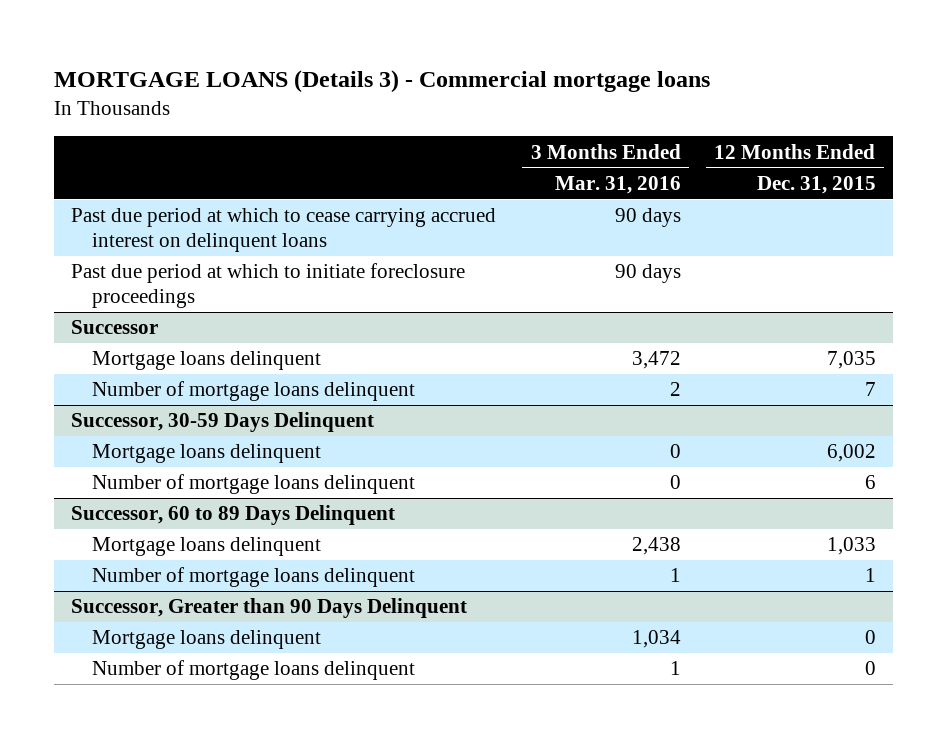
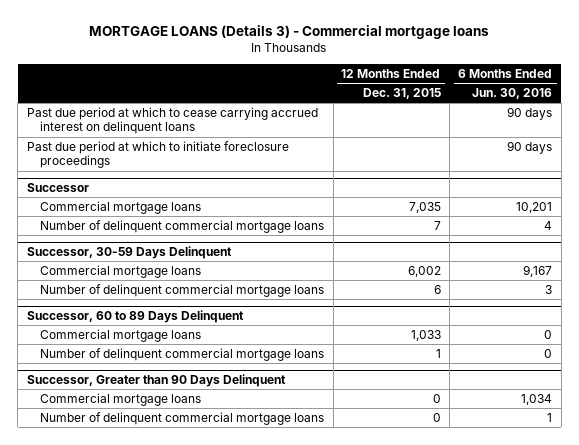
- | 3 Months Ended Mar. 31, 2016 | 12 Months Ended Dec. 31, 2015
+ | 12 Months Ended Dec. 31, 2015 | 6 Months Ended Jun. 30, 2016
@ Successor
- Mortgage loans delinquent | 3,472 | 7,035
- Number of mortgage loans delinquent | 2 | 7
+ Commercial mortgage loans | 7,035 | 10,201
+ Number of delinquent commercial mortgage loans | 7 | 4
@ Successor, 30-59 Days Delinquent
- Mortgage loans delinquent | 0 | 6,002
- Number of mortgage loans delinquent | 0 | 6
+ Commercial mortgage loans | 6,002 | 9,167
+ Number of delinquent commercial mortgage loans | 6 | 3
@ Successor, 60 to 89 Days Delinquent
- Mortgage loans delinquent | 2,438 | 1,033
- Number of mortgage loans delinquent | 1 | 1
+ Commercial mortgage loans | 1,033 | 0
+ Number of delinquent commercial mortgage loans | 1 | 0
@ Successor, Greater than 90 Days Delinquent
- Mortgage loans delinquent | 1,034 | 0
- Number of mortgage loans delinquent | 1 | 0
+ Commercial mortgage loans | 0 | 1,034
+ Number of delinquent commercial mortgage loans | 0 | 1

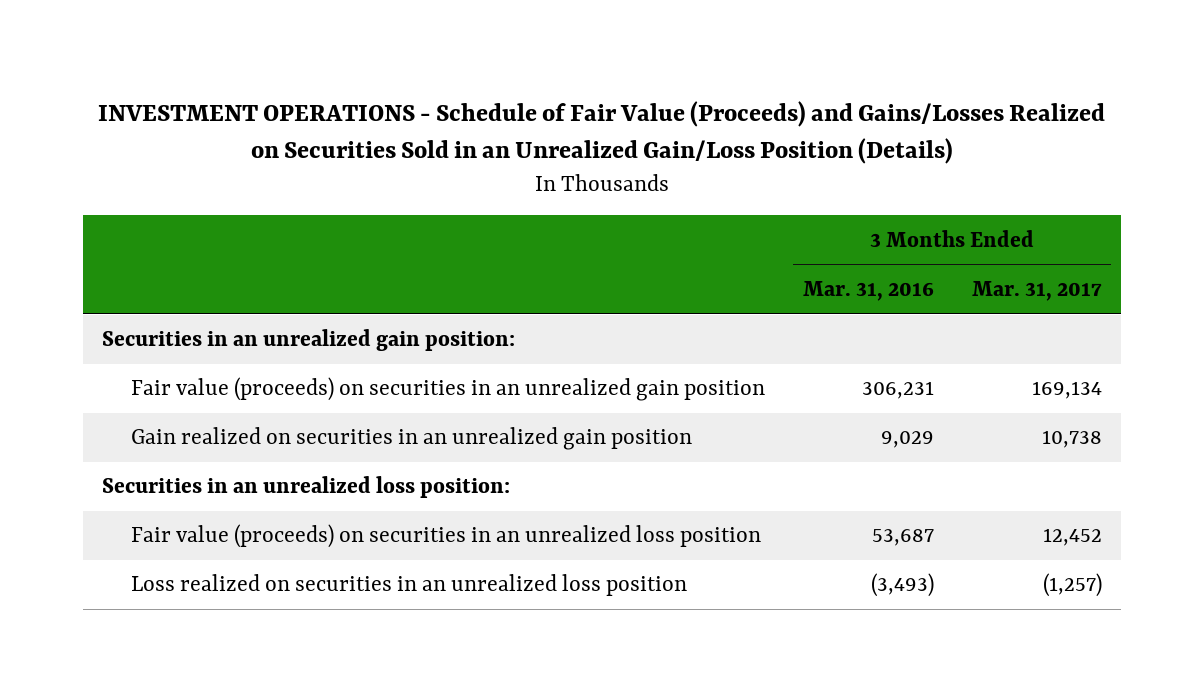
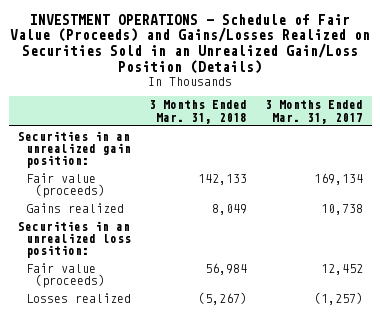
- | 3 Months Ended Mar. 31, 2016 | 3 Months Ended Mar. 31, 2017
+ | 3 Months Ended Mar. 31, 2018 | 3 Months Ended Mar. 31, 2017
- Fair value (proceeds) on securities in an unrealized gain position | 306,231 | 169,134
- Gain realized on securities in an unrealized gain position | 9,029 | 10,738
+ Fair value (proceeds) | 142,133 | 169,134
+ Gains realized | 8,049 | 10,738
- Fair value (proceeds) on securities in an unrealized loss position | 53,687 | 12,452
- Loss realized on securities in an unrealized loss position | (3,493) | (1,257)
+ Fair value (proceeds) | 56,984 | 12,452
+ Losses realized | (5,267) | (1,257)

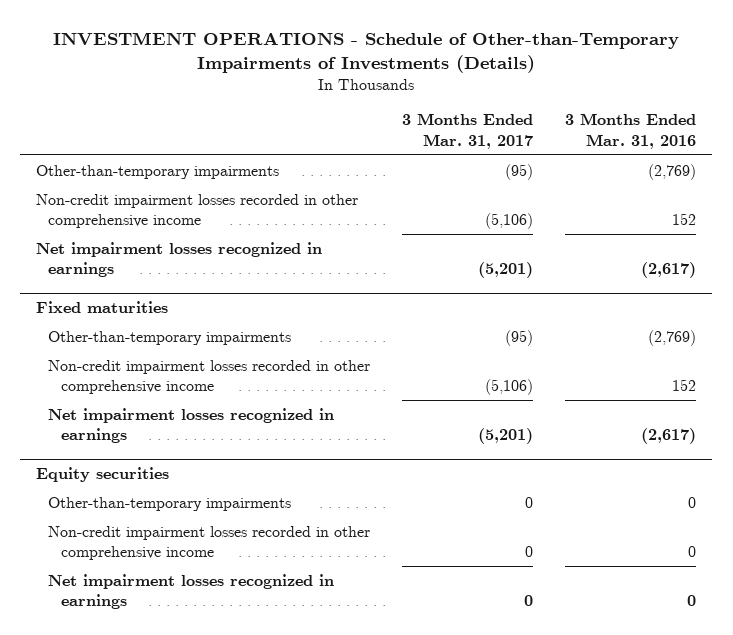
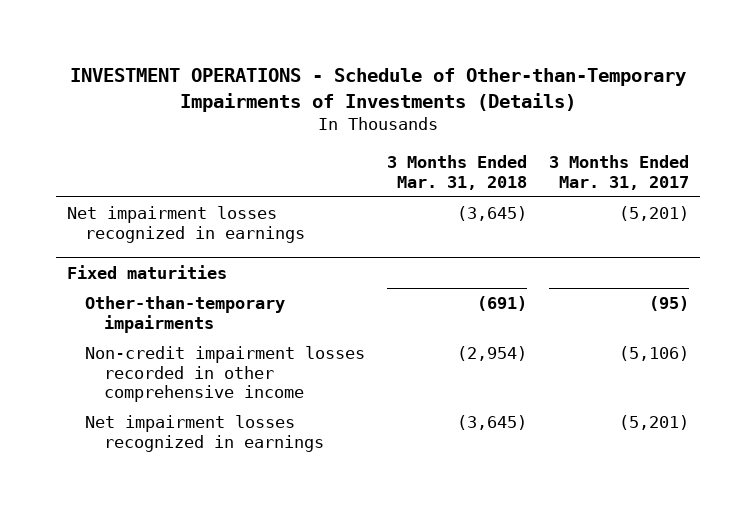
- | 3 Months Ended Mar. 31, 2017 | 3 Months Ended Mar. 31, 2016
+ | 3 Months Ended Mar. 31, 2018 | 3 Months Ended Mar. 31, 2017
- Other-than-temporary impairments | (95) | (2,769)
- Non-credit impairment losses recorded in other comprehensive income | (5,106) | 152
- Equity securities
- Other-than-temporary impairments | 0 | 0
- Non-credit impairment losses recorded in other comprehensive income | 0 | 0
- Net impairment losses recognized in earnings | 0 | 0

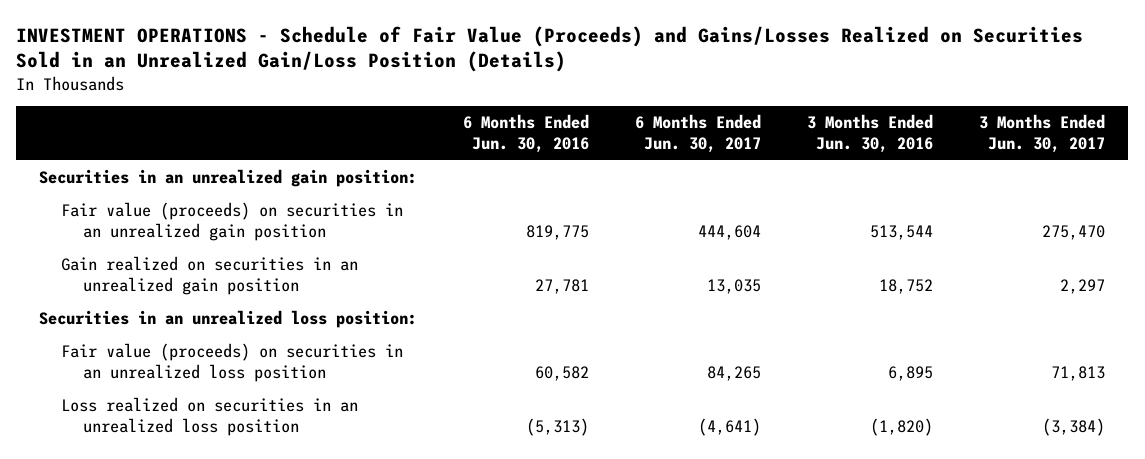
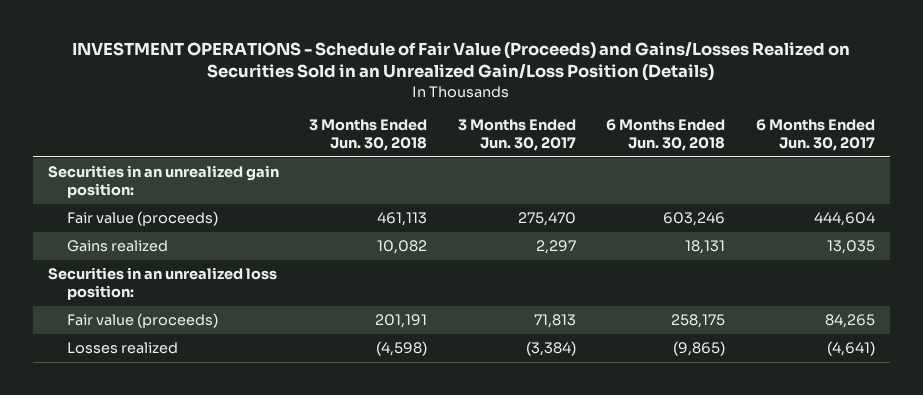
- | 6 Months Ended Jun. 30, 2016 | 6 Months Ended Jun. 30, 2017 | 3 Months Ended Jun. 30, 2016 | 3 Months Ended Jun. 30, 2017
+ | 3 Months Ended Jun. 30, 2018 | 3 Months Ended Jun. 30, 2017 | 6 Months Ended Jun. 30, 2018 | 6 Months Ended Jun. 30, 2017
- Fair value (proceeds) on securities in an unrealized gain position | 819,775 | 444,604 | 513,544 | 275,470
- Gain realized on securities in an unrealized gain position | 27,781 | 13,035 | 18,752 | 2,297
+ Fair value (proceeds) | 461,113 | 275,470 | 603,246 | 444,604
+ Gains realized | 10,082 | 2,297 | 18,131 | 13,035
- Fair value (proceeds) on securities in an unrealized loss position | 60,582 | 84,265 | 6,895 | 71,813
- Loss realized on securities in an unrealized loss position | (5,313) | (4,641) | (1,820) | (3,384)
+ Fair value (proceeds) | 201,191 | 71,813 | 258,175 | 84,265
+ Losses realized | (4,598) | (3,384) | (9,865) | (4,641)

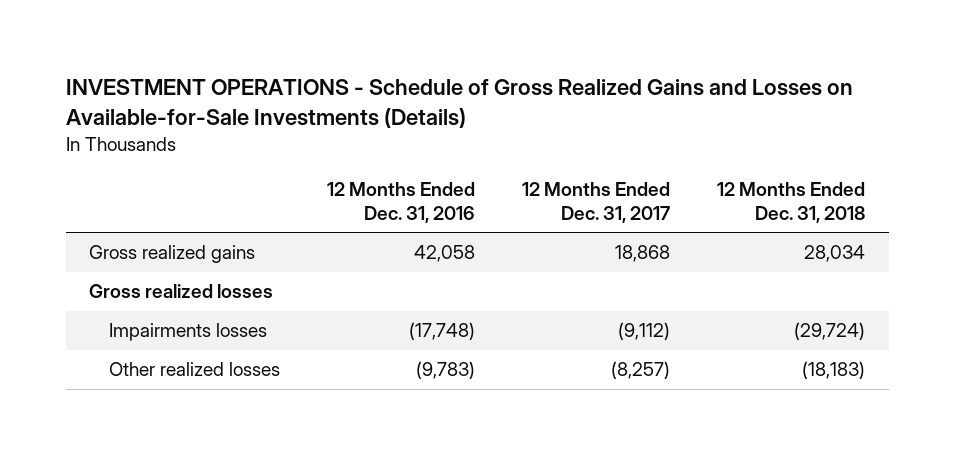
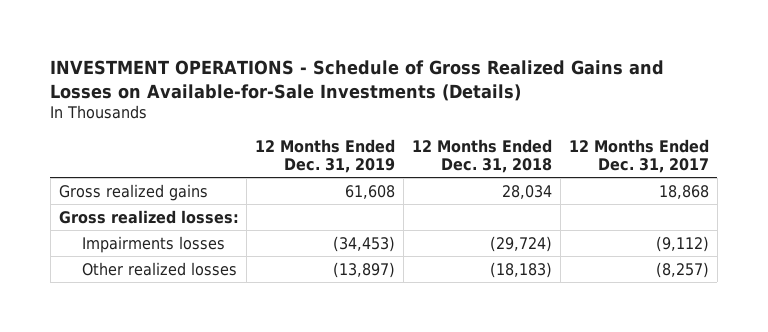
- | 12 Months Ended Dec. 31, 2016 | 12 Months Ended Dec. 31, 2017 | 12 Months Ended Dec. 31, 2018
+ | 12 Months Ended Dec. 31, 2019 | 12 Months Ended Dec. 31, 2018 | 12 Months Ended Dec. 31, 2017
- Gross realized losses
+ Gross realized losses:

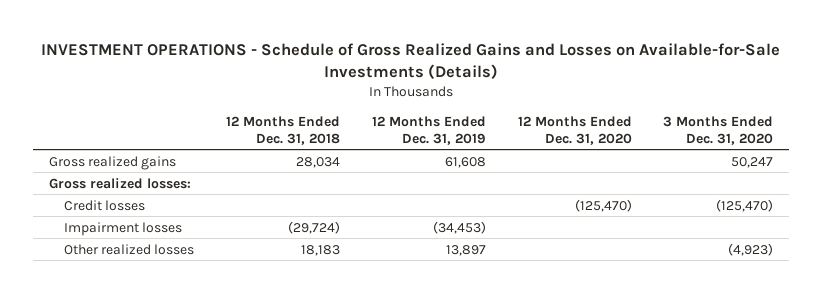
- | 12 Months Ended Dec. 31, 2019 | 12 Months Ended Dec. 31, 2018 | 12 Months Ended Dec. 31, 2017
+ | 12 Months Ended Dec. 31, 2018 | 12 Months Ended Dec. 31, 2019 | 12 Months Ended Dec. 31, 2020 | 3 Months Ended Dec. 31, 2020
- Impairments losses | (34,453) | (29,724) | (9,112)
- Other realized losses | (13,897) | (18,183) | (8,257)
+ Credit losses | | | (125,470) | (125,470)
+ Impairment losses | (29,724) | (34,453) | |
+ Other realized losses | 18,183 | 13,897 | | (4,923)

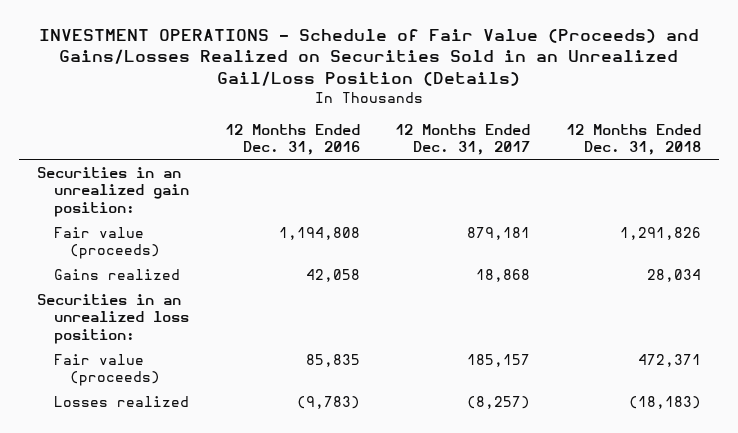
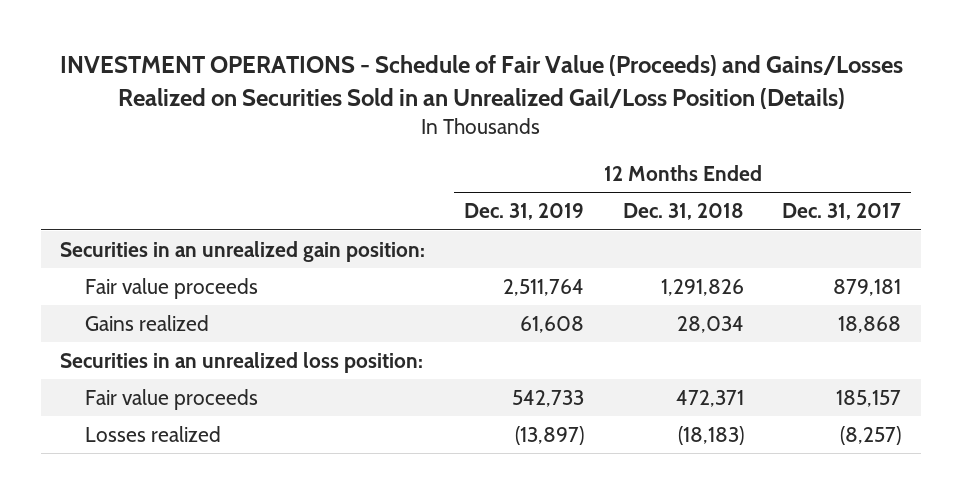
- | 12 Months Ended Dec. 31, 2016 | 12 Months Ended Dec. 31, 2017 | 12 Months Ended Dec. 31, 2018
+ | 12 Months Ended Dec. 31, 2019 | 12 Months Ended Dec. 31, 2018 | 12 Months Ended Dec. 31, 2017
- Fair value (proceeds) | 1,194,808 | 879,181 | 1,291,826
+ Fair value proceeds | 2,511,764 | 1,291,826 | 879,181
- Fair value (proceeds) | 85,835 | 185,157 | 472,371
+ Fair value proceeds | 542,733 | 472,371 | 185,157

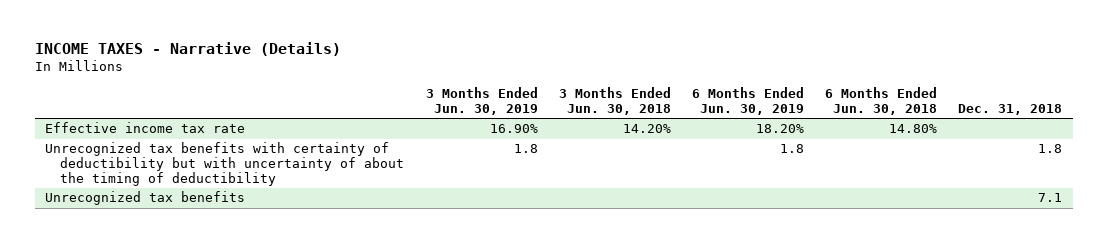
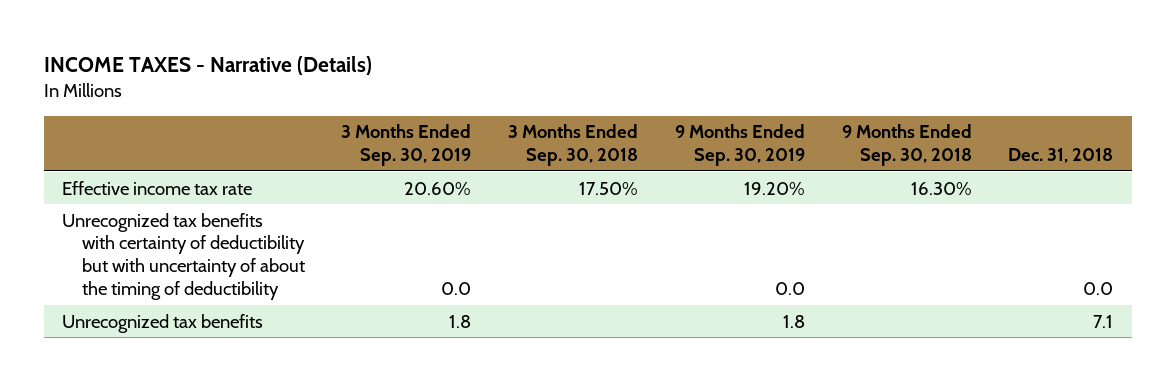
- | 3 Months Ended Jun. 30, 2019 | 3 Months Ended Jun. 30, 2018 | 6 Months Ended Jun. 30, 2019 | 6 Months Ended Jun. 30, 2018 | Dec. 31, 2018
+ | 3 Months Ended Sep. 30, 2019 | 3 Months Ended Sep. 30, 2018 | 9 Months Ended Sep. 30, 2019 | 9 Months Ended Sep. 30, 2018 | Dec. 31, 2018
- Unrecognized tax benefits with certainty of deductibility but with uncertainty of about the timing of deductibility | 1.8 | | 1.8 | | 1.8
+ Unrecognized tax benefits with certainty of deductibility but with uncertainty of about the timing of deductibility | 0.0 | | 0.0 | | 0.0

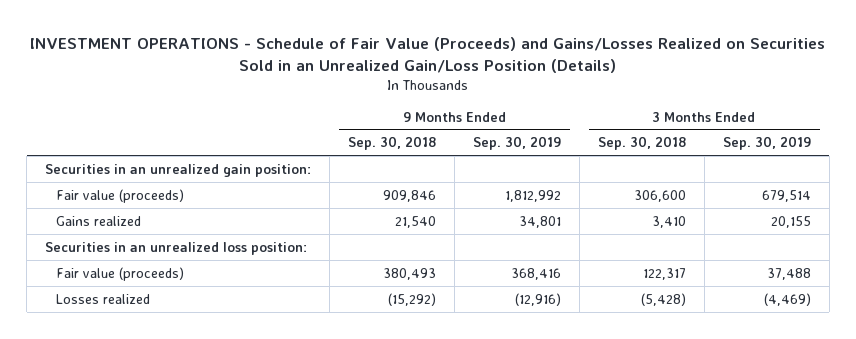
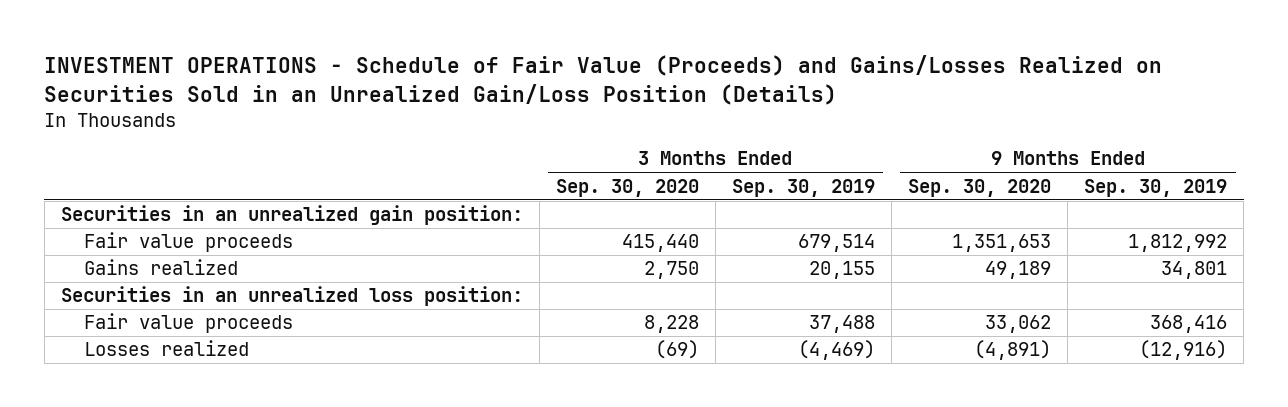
- | 9 Months Ended Sep. 30, 2018 | 9 Months Ended Sep. 30, 2019 | 3 Months Ended Sep. 30, 2018 | 3 Months Ended Sep. 30, 2019
+ | 3 Months Ended Sep. 30, 2020 | 3 Months Ended Sep. 30, 2019 | 9 Months Ended Sep. 30, 2020 | 9 Months Ended Sep. 30, 2019
- Fair value (proceeds) | 909,846 | 1,812,992 | 306,600 | 679,514
+ Fair value proceeds | 415,440 | 679,514 | 1,351,653 | 1,812,992
- Fair value (proceeds) | 380,493 | 368,416 | 122,317 | 37,488
+ Fair value proceeds | 8,228 | 37,488 | 33,062 | 368,416

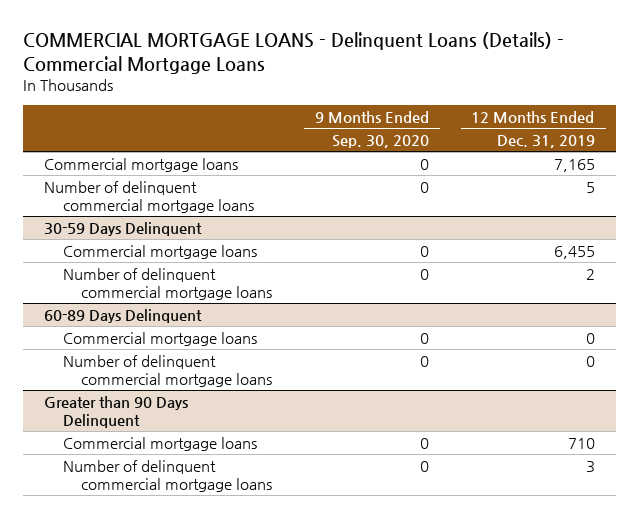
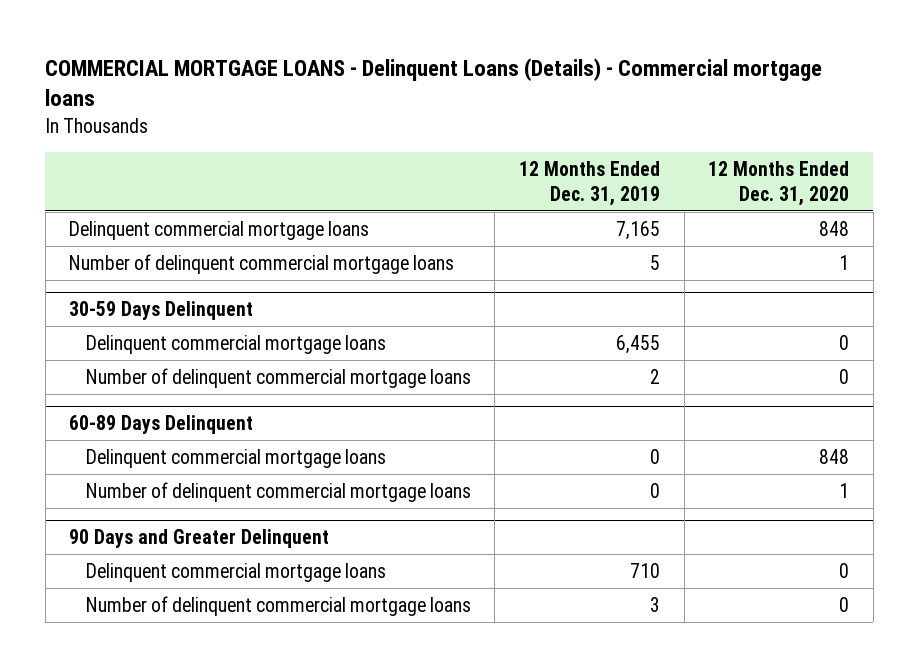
- COMMERCIAL MORTGAGE LOANS - Delinquent Loans (Details) - Commercial Mortgage Loans
+ COMMERCIAL MORTGAGE LOANS - Delinquent Loans (Details) - Commercial mortgage loans
- | 9 Months Ended Sep. 30, 2020 | 12 Months Ended Dec. 31, 2019
+ | 12 Months Ended Dec. 31, 2019 | 12 Months Ended Dec. 31, 2020
- Commercial mortgage loans | 0 | 7,165
+ Delinquent commercial mortgage loans | 7,165 | 848
@ 30-59 Days Delinquent
- Commercial mortgage loans | 0 | 6,455
+ Delinquent commercial mortgage loans | 6,455 | 0
@ 60-89 Days Delinquent
- Commercial mortgage loans | 0 | 0
+ Delinquent commercial mortgage loans | 0 | 848
- Greater than 90 Days Delinquent
- Commercial mortgage loans | 0 | 710
+ 90 Days and Greater Delinquent
+ Delinquent commercial mortgage loans | 710 | 0

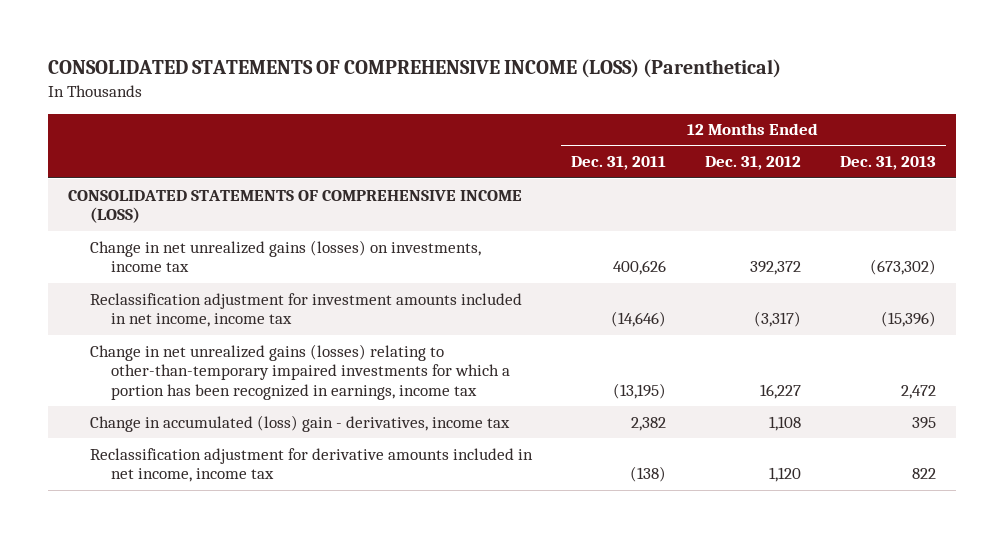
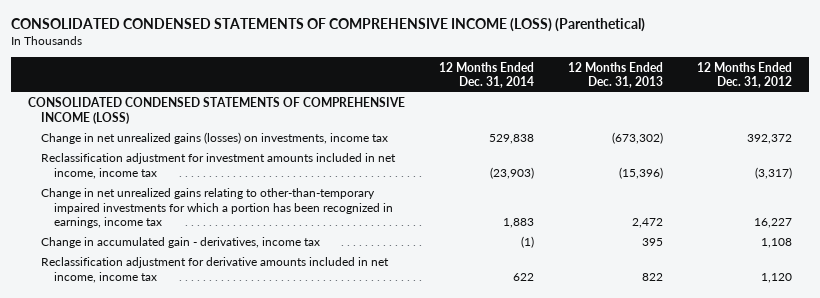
- CONSOLIDATED STATEMENTS OF COMPREHENSIVE INCOME (LOSS) (Parenthetical)
+ CONSOLIDATED CONDENSED STATEMENTS OF COMPREHENSIVE INCOME (LOSS) (Parenthetical)
- | 12 Months Ended Dec. 31, 2011 | 12 Months Ended Dec. 31, 2012 | 12 Months Ended Dec. 31, 2013
+ | 12 Months Ended Dec. 31, 2014 | 12 Months Ended Dec. 31, 2013 | 12 Months Ended Dec. 31, 2012
- CONSOLIDATED STATEMENTS OF COMPREHENSIVE INCOME (LOSS)
+ CONSOLIDATED CONDENSED STATEMENTS OF COMPREHENSIVE INCOME (LOSS)
- Change in net unrealized gains (losses) relating to other-than-temporary impaired investments for which a portion has been recognized in earnings, income tax | (13,195) | 16,227 | 2,472
- Change in accumulated (loss) gain - derivatives, income tax | 2,382 | 1,108 | 395
+ Change in net unrealized gains relating to other-than-temporary impaired investments for which a portion has been recognized in earnings, income tax | 1,883 | 2,472 | 16,227
+ Change in accumulated gain - derivatives, income tax | (1) | 395 | 1,108

